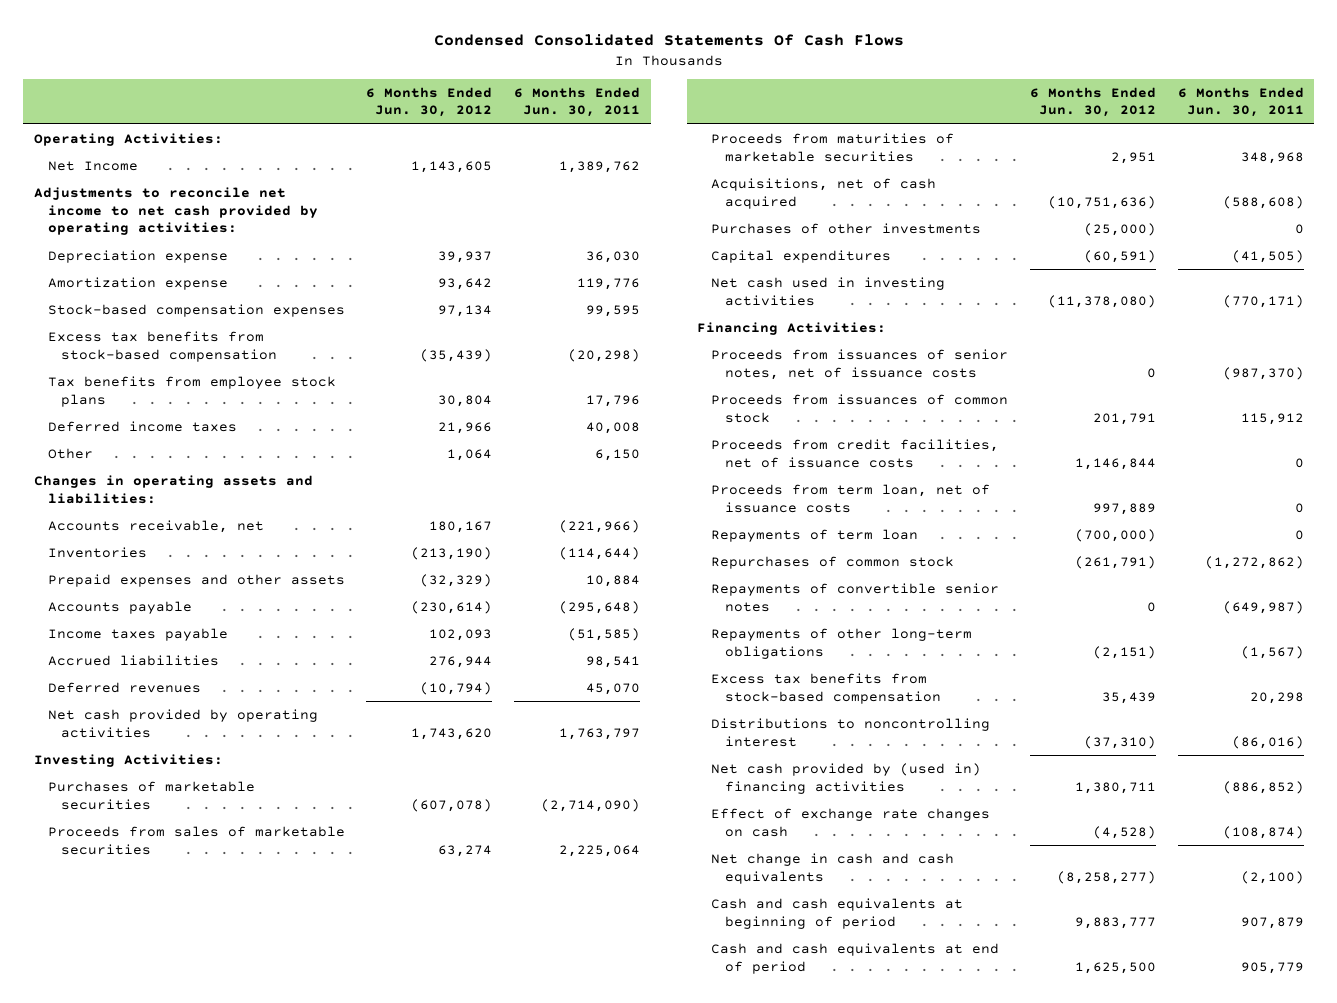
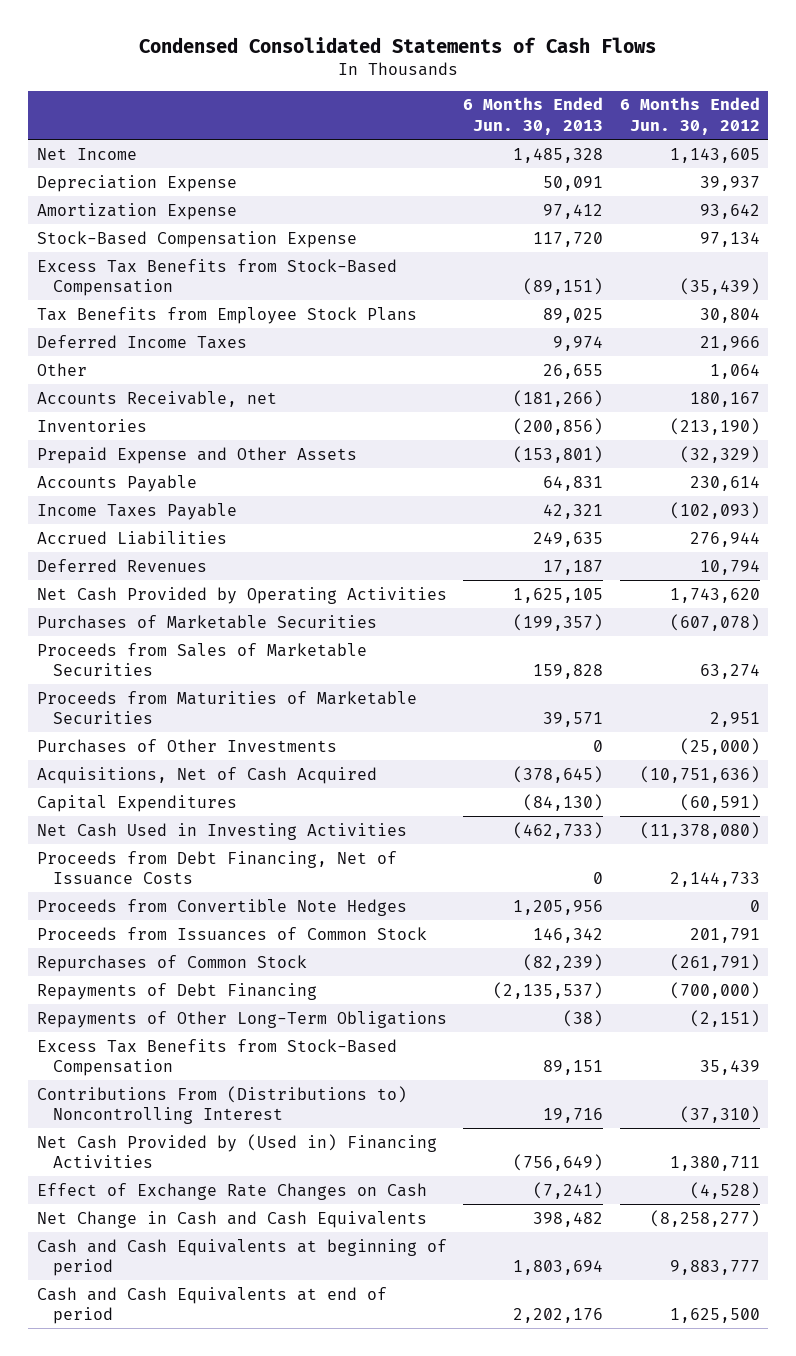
- Condensed Consolidated Statements Of Cash Flows
+ Condensed Consolidated Statements of Cash Flows
- | 6 Months Ended Jun. 30, 2012 | 6 Months Ended Jun. 30, 2011
+ | 6 Months Ended Jun. 30, 2013 | 6 Months Ended Jun. 30, 2012
- Operating Activities:
- Adjustments to reconcile net income to net cash provided by operating activities:
- Depreciation expense | 39,937 | 36,030
- Amortization expense | 93,642 | 119,776
- Stock-based compensation expenses | 97,134 | 99,595
- Excess tax benefits from stock-based compensation | (35,439) | (20,298)
- Tax benefits from employee stock plans | 30,804 | 17,796
- Deferred income taxes | 21,966 | 40,008
+ Depreciation Expense | 50,091 | 39,937
+ Amortization Expense | 97,412 | 93,642
+ Stock-Based Compensation Expense | 117,720 | 97,134
+ Excess Tax Benefits from Stock-Based Compensation | (89,151) | (35,439)
+ Tax Benefits from Employee Stock Plans | 89,025 | 30,804
+ Deferred Income Taxes | 9,974 | 21,966
- Changes in operating assets and liabilities:
- Accounts receivable, net | 180,167 | (221,966)
+ Accounts Receivable, net | (181,266) | 180,167
- Prepaid expenses and other assets | (32,329) | 10,884
- Accounts payable | (230,614) | (295,648)
- Income taxes payable | 102,093 | (51,585)
- Accrued liabilities | 276,944 | 98,541
- Deferred revenues | (10,794) | 45,070
- Net cash provided by operating activities | 1,743,620 | 1,763,797
- Investing Activities:
- Purchases of marketable securities | (607,078) | (2,714,090)
- Proceeds from sales of marketable securities | 63,274 | 2,225,064
- Proceeds from maturities of marketable securities | 2,951 | 348,968
- Acquisitions, net of cash acquired | (10,751,636) | (588,608)
- Purchases of other investments | (25,000) | 0
- Capital expenditures | (60,591) | (41,505)
- Net cash used in investing activities | (11,378,080) | (770,171)
- Financing Activities:
- Proceeds from issuances of senior notes, net of issuance costs | 0 | (987,370)
- Proceeds from issuances of common stock | 201,791 | 115,912
- Proceeds from credit facilities, net of issuance costs | 1,146,844 | 0
- Proceeds from term loan, net of issuance costs | 997,889 | 0
- Repayments of term loan | (700,000) | 0
- Repurchases of common stock | (261,791) | (1,272,862)
- Repayments of convertible senior notes | 0 | (649,987)
- Repayments of other long-term obligations | (2,151) | (1,567)
- Excess tax benefits from stock-based compensation | 35,439 | 20,298
- Distributions to noncontrolling interest | (37,310) | (86,016)
- Net cash provided by (used in) financing activities | 1,380,711 | (886,852)
- Effect of exchange rate changes on cash | (4,528) | (108,874)
- Net change in cash and cash equivalents | (8,258,277) | (2,100)
- Cash and cash equivalents at beginning of period | 9,883,777 | 907,879
- Cash and cash equivalents at end of period | 1,625,500 | 905,779
+ Prepaid Expense and Other Assets | (153,801) | (32,329)
+ Accounts Payable | 64,831 | 230,614
+ Income Taxes Payable | 42,321 | (102,093)
+ Accrued Liabilities | 249,635 | 276,944
+ Deferred Revenues | 17,187 | 10,794
+ Net Cash Provided by Operating Activities | 1,625,105 | 1,743,620
+ Purchases of Marketable Securities | (199,357) | (607,078)
+ Proceeds from Sales of Marketable Securities | 159,828 | 63,274
+ Proceeds from Maturities of Marketable Securities | 39,571 | 2,951
+ Purchases of Other Investments | 0 | (25,000)
+ Acquisitions, Net of Cash Acquired | (378,645) | (10,751,636)
+ Capital Expenditures | (84,130) | (60,591)
+ Net Cash Used in Investing Activities | (462,733) | (11,378,080)
+ Proceeds from Debt Financing, Net of Issuance Costs | 0 | 2,144,733
+ Proceeds from Convertible Note Hedges | 1,205,956 | 0
+ Proceeds from Issuances of Common Stock | 146,342 | 201,791
+ Repurchases of Common Stock | (82,239) | (261,791)
+ Repayments of Debt Financing | (2,135,537) | (700,000)
+ Repayments of Other Long-Term Obligations | (38) | (2,151)
+ Excess Tax Benefits from Stock-Based Compensation | 89,151 | 35,439
+ Contributions From (Distributions to) Noncontrolling Interest | 19,716 | (37,310)
+ Net Cash Provided by (Used in) Financing Activities | (756,649) | 1,380,711
+ Effect of Exchange Rate Changes on Cash | (7,241) | (4,528)
+ Net Change in Cash and Cash Equivalents | 398,482 | (8,258,277)
+ Cash and Cash Equivalents at beginning of period | 1,803,694 | 9,883,777
+ Cash and Cash Equivalents at end of period | 2,202,176 | 1,625,500

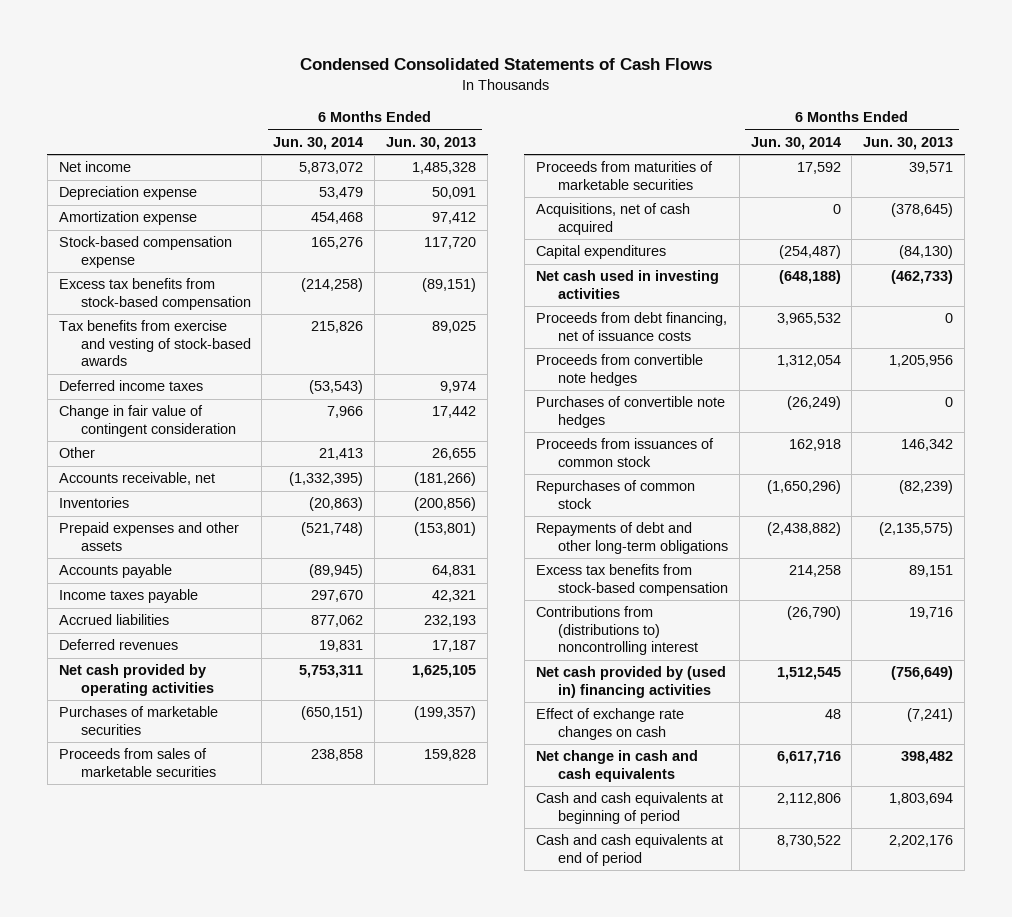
- | 6 Months Ended Jun. 30, 2013 | 6 Months Ended Jun. 30, 2012
+ | 6 Months Ended Jun. 30, 2014 | 6 Months Ended Jun. 30, 2013
- Net Income | 1,485,328 | 1,143,605
- Depreciation Expense | 50,091 | 39,937
- Amortization Expense | 97,412 | 93,642
- Stock-Based Compensation Expense | 117,720 | 97,134
- Excess Tax Benefits from Stock-Based Compensation | (89,151) | (35,439)
- Tax Benefits from Employee Stock Plans | 89,025 | 30,804
- Deferred Income Taxes | 9,974 | 21,966
+ Net income | 5,873,072 | 1,485,328
+ Depreciation expense | 53,479 | 50,091
+ Amortization expense | 454,468 | 97,412
+ Stock-based compensation expense | 165,276 | 117,720
+ Excess tax benefits from stock-based compensation | (214,258) | (89,151)
+ Tax benefits from exercise and vesting of stock-based awards | 215,826 | 89,025
+ Deferred income taxes | (53,543) | 9,974
+ Change in fair value of contingent consideration | 7,966 | 17,442
- Accounts Receivable, net | (181,266) | 180,167
+ Accounts receivable, net | (1,332,395) | (181,266)
- Prepaid Expense and Other Assets | (153,801) | (32,329)
- Accounts Payable | 64,831 | 230,614
- Income Taxes Payable | 42,321 | (102,093)
- Accrued Liabilities | 249,635 | 276,944
- Deferred Revenues | 17,187 | 10,794
- Net Cash Provided by Operating Activities | 1,625,105 | 1,743,620
- Purchases of Marketable Securities | (199,357) | (607,078)
- Proceeds from Sales of Marketable Securities | 159,828 | 63,274
- Proceeds from Maturities of Marketable Securities | 39,571 | 2,951
- Purchases of Other Investments | 0 | (25,000)
- Acquisitions, Net of Cash Acquired | (378,645) | (10,751,636)
- Capital Expenditures | (84,130) | (60,591)
- Net Cash Used in Investing Activities | (462,733) | (11,378,080)
- Proceeds from Debt Financing, Net of Issuance Costs | 0 | 2,144,733
- Proceeds from Convertible Note Hedges | 1,205,956 | 0
- Proceeds from Issuances of Common Stock | 146,342 | 201,791
- Repurchases of Common Stock | (82,239) | (261,791)
- Repayments of Debt Financing | (2,135,537) | (700,000)
- Repayments of Other Long-Term Obligations | (38) | (2,151)
- Excess Tax Benefits from Stock-Based Compensation | 89,151 | 35,439
- Contributions From (Distributions to) Noncontrolling Interest | 19,716 | (37,310)
- Net Cash Provided by (Used in) Financing Activities | (756,649) | 1,380,711
- Effect of Exchange Rate Changes on Cash | (7,241) | (4,528)
- Net Change in Cash and Cash Equivalents | 398,482 | (8,258,277)
- Cash and Cash Equivalents at beginning of period | 1,803,694 | 9,883,777
- Cash and Cash Equivalents at end of period | 2,202,176 | 1,625,500
+ Prepaid expenses and other assets | (521,748) | (153,801)
+ Accounts payable | (89,945) | 64,831
+ Income taxes payable | 297,670 | 42,321
+ Accrued liabilities | 877,062 | 232,193
+ Deferred revenues | 19,831 | 17,187
+ Net cash provided by operating activities | 5,753,311 | 1,625,105
+ Purchases of marketable securities | (650,151) | (199,357)
+ Proceeds from sales of marketable securities | 238,858 | 159,828
+ Proceeds from maturities of marketable securities | 17,592 | 39,571
+ Acquisitions, net of cash acquired | 0 | (378,645)
+ Capital expenditures | (254,487) | (84,130)
+ Net cash used in investing activities | (648,188) | (462,733)
+ Proceeds from debt financing, net of issuance costs | 3,965,532 | 0
+ Proceeds from convertible note hedges | 1,312,054 | 1,205,956
+ Purchases of convertible note hedges | (26,249) | 0
+ Proceeds from issuances of common stock | 162,918 | 146,342
+ Repurchases of common stock | (1,650,296) | (82,239)
+ Repayments of debt and other long-term obligations | (2,438,882) | (2,135,575)
+ Excess tax benefits from stock-based compensation | 214,258 | 89,151
+ Contributions from (distributions to) noncontrolling interest | (26,790) | 19,716
+ Net cash provided by (used in) financing activities | 1,512,545 | (756,649)
+ Effect of exchange rate changes on cash | 48 | (7,241)
+ Net change in cash and cash equivalents | 6,617,716 | 398,482
+ Cash and cash equivalents at beginning of period | 2,112,806 | 1,803,694
+ Cash and cash equivalents at end of period | 8,730,522 | 2,202,176

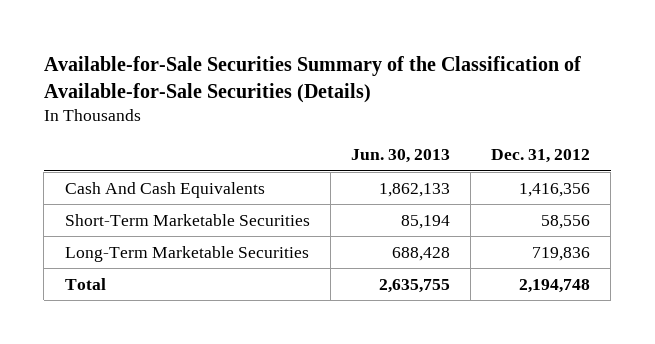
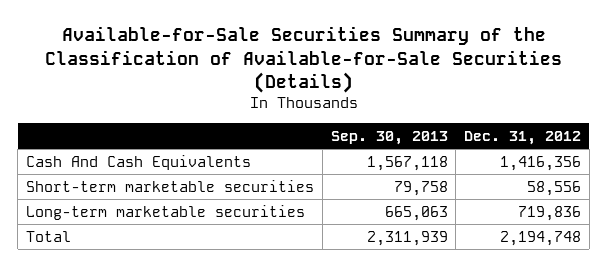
- | Jun. 30, 2013 | Dec. 31, 2012
+ | Sep. 30, 2013 | Dec. 31, 2012
- Short-Term Marketable Securities | 85,194 | 58,556
- Long-Term Marketable Securities | 688,428 | 719,836
+ Short-term marketable securities | 79,758 | 58,556
+ Long-term marketable securities | 665,063 | 719,836

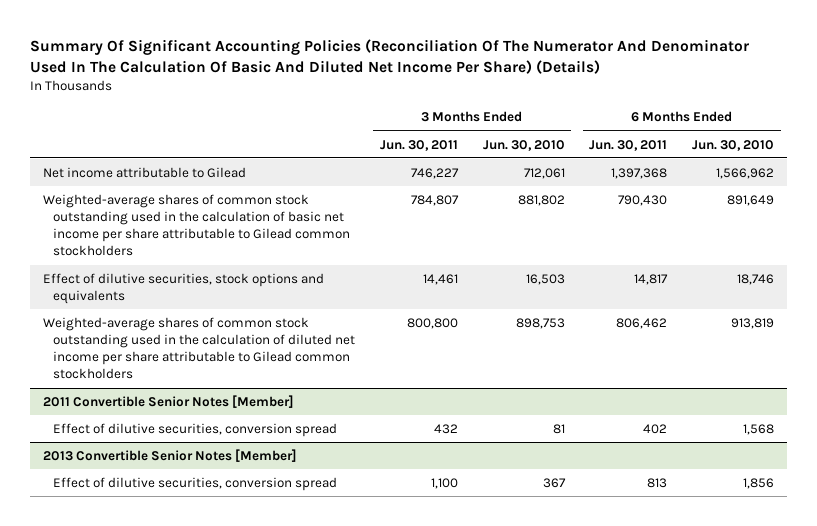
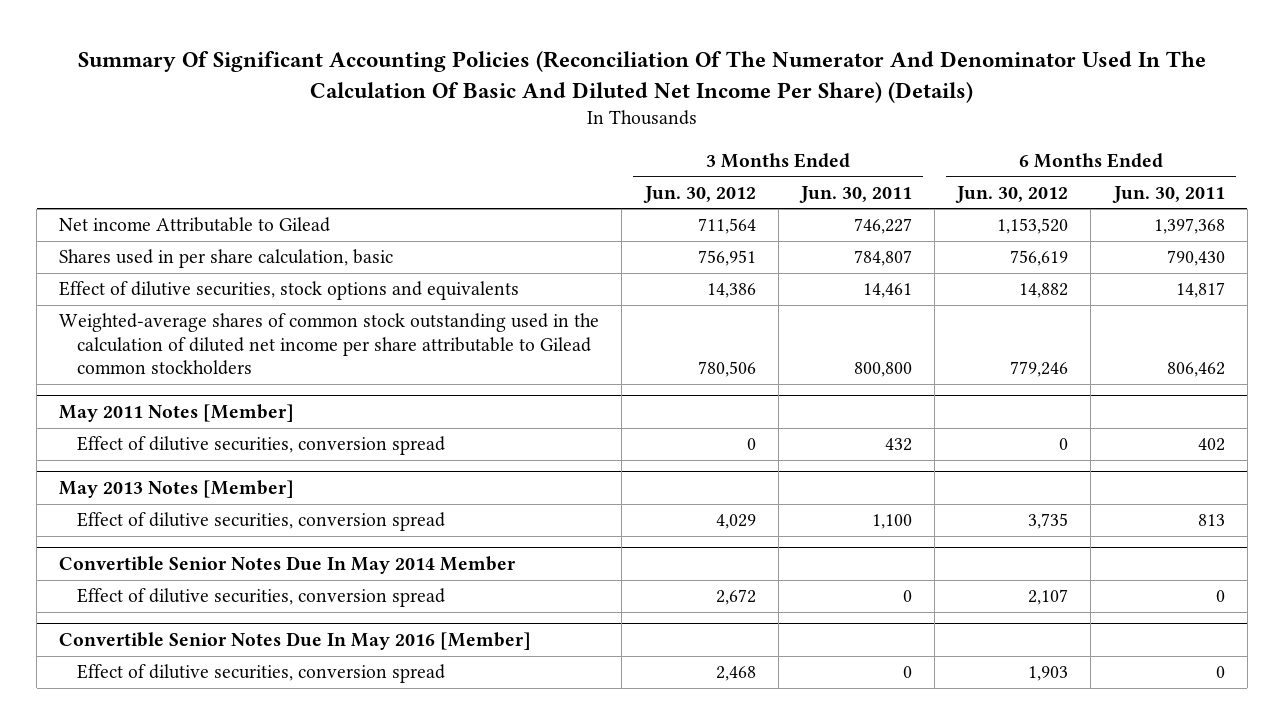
- | 3 Months Ended Jun. 30, 2011 | 3 Months Ended Jun. 30, 2010 | 6 Months Ended Jun. 30, 2011 | 6 Months Ended Jun. 30, 2010
+ | 3 Months Ended Jun. 30, 2012 | 3 Months Ended Jun. 30, 2011 | 6 Months Ended Jun. 30, 2012 | 6 Months Ended Jun. 30, 2011
- Net income attributable to Gilead | 746,227 | 712,061 | 1,397,368 | 1,566,962
- Weighted-average shares of common stock outstanding used in the calculation of basic net income per share attributable to Gilead common stockholders | 784,807 | 881,802 | 790,430 | 891,649
+ Net income Attributable to Gilead | 711,564 | 746,227 | 1,153,520 | 1,397,368
+ Shares used in per share calculation, basic | 756,951 | 784,807 | 756,619 | 790,430
- 2011 Convertible Senior Notes [Member]
+ May 2011 Notes [Member]
- 2013 Convertible Senior Notes [Member]
+ May 2013 Notes [Member]
+ Convertible Senior Notes Due In May 2014 Member
+ Effect of dilutive securities, conversion spread | 2,672 | 0 | 2,107 | 0
+ Convertible Senior Notes Due In May 2016 [Member]
+ Effect of dilutive securities, conversion spread | 2,468 | 0 | 1,903 | 0

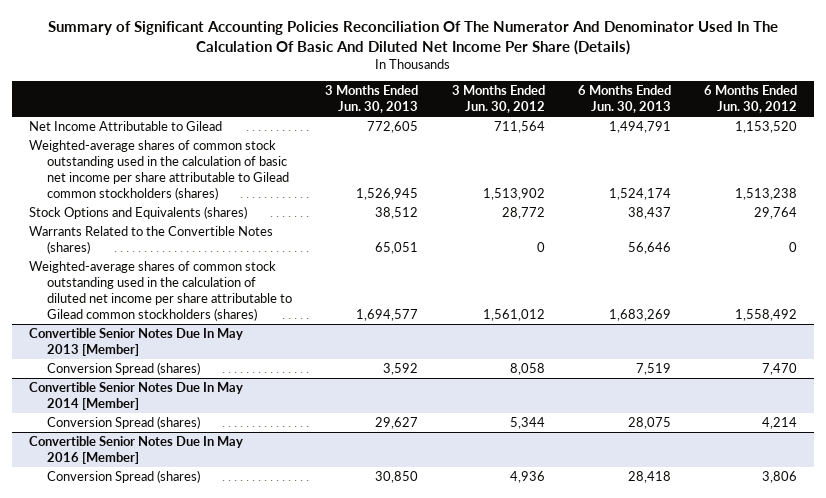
- Summary Of Significant Accounting Policies (Reconciliation Of The Numerator And Denominator Used In The Calculation Of Basic And Diluted Net Income Per Share) (Details)
+ Summary of Significant Accounting Policies Reconciliation Of The Numerator And Denominator Used In The Calculation Of Basic And Diluted Net Income Per Share (Details)
- | 3 Months Ended Jun. 30, 2012 | 3 Months Ended Jun. 30, 2011 | 6 Months Ended Jun. 30, 2012 | 6 Months Ended Jun. 30, 2011
+ | 3 Months Ended Jun. 30, 2013 | 3 Months Ended Jun. 30, 2012 | 6 Months Ended Jun. 30, 2013 | 6 Months Ended Jun. 30, 2012
- Net income Attributable to Gilead | 711,564 | 746,227 | 1,153,520 | 1,397,368
- Shares used in per share calculation, basic | 756,951 | 784,807 | 756,619 | 790,430
- Effect of dilutive securities, stock options and equivalents | 14,386 | 14,461 | 14,882 | 14,817
- Weighted-average shares of common stock outstanding used in the calculation of diluted net income per share attributable to Gilead common stockholders | 780,506 | 800,800 | 779,246 | 806,462
- May 2011 Notes [Member]
- Effect of dilutive securities, conversion spread | 0 | 432 | 0 | 402
- May 2013 Notes [Member]
- Effect of dilutive securities, conversion spread | 4,029 | 1,100 | 3,735 | 813
- Convertible Senior Notes Due In May 2014 Member
- Effect of dilutive securities, conversion spread | 2,672 | 0 | 2,107 | 0
+ Net Income Attributable to Gilead | 772,605 | 711,564 | 1,494,791 | 1,153,520
+ Weighted-average shares of common stock outstanding used in the calculation of basic net income per share attributable to Gilead common stockholders (shares) | 1,526,945 | 1,513,902 | 1,524,174 | 1,513,238
+ Stock Options and Equivalents (shares) | 38,512 | 28,772 | 38,437 | 29,764
+ Warrants Related to the Convertible Notes (shares) | 65,051 | 0 | 56,646 | 0
+ Weighted-average shares of common stock outstanding used in the calculation of diluted net income per share attributable to Gilead common stockholders (shares) | 1,694,577 | 1,561,012 | 1,683,269 | 1,558,492
+ Convertible Senior Notes Due In May 2013 [Member]
+ Conversion Spread (shares) | 3,592 | 8,058 | 7,519 | 7,470
+ Convertible Senior Notes Due In May 2014 [Member]
+ Conversion Spread (shares) | 29,627 | 5,344 | 28,075 | 4,214
@ Convertible Senior Notes Due In May 2016 [Member]
- Effect of dilutive securities, conversion spread | 2,468 | 0 | 1,903 | 0
+ Conversion Spread (shares) | 30,850 | 4,936 | 28,418 | 3,806

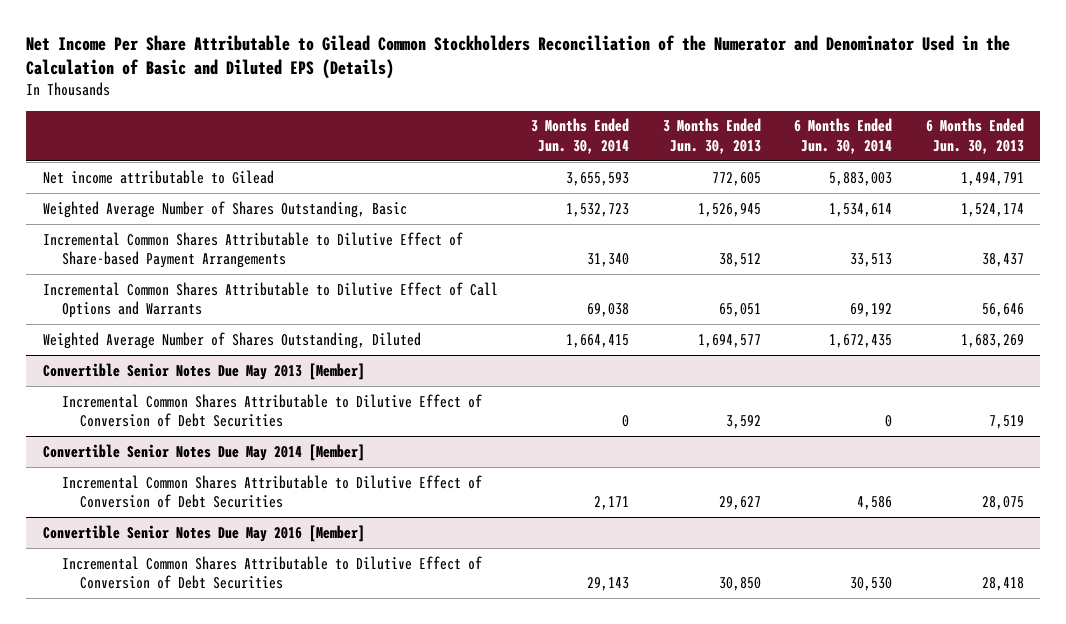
- Summary of Significant Accounting Policies Reconciliation Of The Numerator And Denominator Used In The Calculation Of Basic And Diluted Net Income Per Share (Details)
+ Net Income Per Share Attributable to Gilead Common Stockholders Reconciliation of the Numerator and Denominator Used in the Calculation of Basic and Diluted EPS (Details)
- | 3 Months Ended Jun. 30, 2013 | 3 Months Ended Jun. 30, 2012 | 6 Months Ended Jun. 30, 2013 | 6 Months Ended Jun. 30, 2012
+ | 3 Months Ended Jun. 30, 2014 | 3 Months Ended Jun. 30, 2013 | 6 Months Ended Jun. 30, 2014 | 6 Months Ended Jun. 30, 2013
- Net Income Attributable to Gilead | 772,605 | 711,564 | 1,494,791 | 1,153,520
- Weighted-average shares of common stock outstanding used in the calculation of basic net income per share attributable to Gilead common stockholders (shares) | 1,526,945 | 1,513,902 | 1,524,174 | 1,513,238
- Stock Options and Equivalents (shares) | 38,512 | 28,772 | 38,437 | 29,764
- Warrants Related to the Convertible Notes (shares) | 65,051 | 0 | 56,646 | 0
- Weighted-average shares of common stock outstanding used in the calculation of diluted net income per share attributable to Gilead common stockholders (shares) | 1,694,577 | 1,561,012 | 1,683,269 | 1,558,492
- Convertible Senior Notes Due In May 2013 [Member]
- Conversion Spread (shares) | 3,592 | 8,058 | 7,519 | 7,470
- Convertible Senior Notes Due In May 2014 [Member]
- Conversion Spread (shares) | 29,627 | 5,344 | 28,075 | 4,214
- Convertible Senior Notes Due In May 2016 [Member]
- Conversion Spread (shares) | 30,850 | 4,936 | 28,418 | 3,806
+ Net income attributable to Gilead | 3,655,593 | 772,605 | 5,883,003 | 1,494,791
+ Weighted Average Number of Shares Outstanding, Basic | 1,532,723 | 1,526,945 | 1,534,614 | 1,524,174
+ Incremental Common Shares Attributable to Dilutive Effect of Share-based Payment Arrangements | 31,340 | 38,512 | 33,513 | 38,437
+ Incremental Common Shares Attributable to Dilutive Effect of Call Options and Warrants | 69,038 | 65,051 | 69,192 | 56,646
+ Weighted Average Number of Shares Outstanding, Diluted | 1,664,415 | 1,694,577 | 1,672,435 | 1,683,269
+ Convertible Senior Notes Due May 2013 [Member]
+ Incremental Common Shares Attributable to Dilutive Effect of Conversion of Debt Securities | 0 | 3,592 | 0 | 7,519
+ Convertible Senior Notes Due May 2014 [Member]
+ Incremental Common Shares Attributable to Dilutive Effect of Conversion of Debt Securities | 2,171 | 29,627 | 4,586 | 28,075
+ Convertible Senior Notes Due May 2016 [Member]
+ Incremental Common Shares Attributable to Dilutive Effect of Conversion of Debt Securities | 29,143 | 30,850 | 30,530 | 28,418

